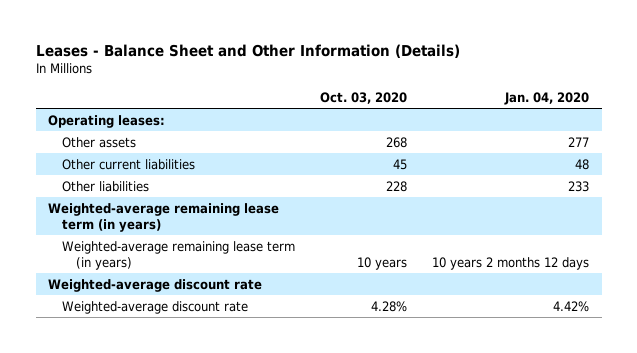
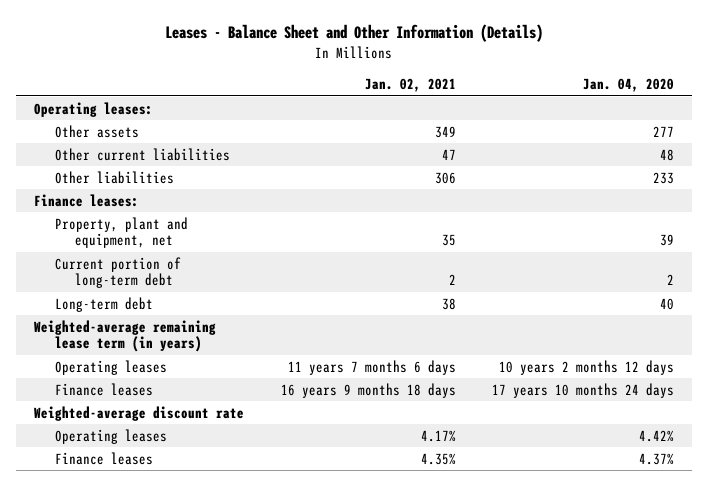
- | Oct. 03, 2020 | Jan. 04, 2020
+ | Jan. 02, 2021 | Jan. 04, 2020
+ Finance leases:
+ Property, plant and equipment, net | 35 | 39
+ Current portion of long-term debt | 2 | 2
+ Long-term debt | 38 | 40
- Weighted-average remaining lease term (in years) | 10 years | 10 years 2 months 12 days
+ Operating leases | 11 years 7 months 6 days | 10 years 2 months 12 days
+ Finance leases | 16 years 9 months 18 days | 17 years 10 months 24 days
- Weighted-average discount rate | 4.28% | 4.42%
+ Operating leases | 4.17% | 4.42%
+ Finance leases | 4.35% | 4.37%

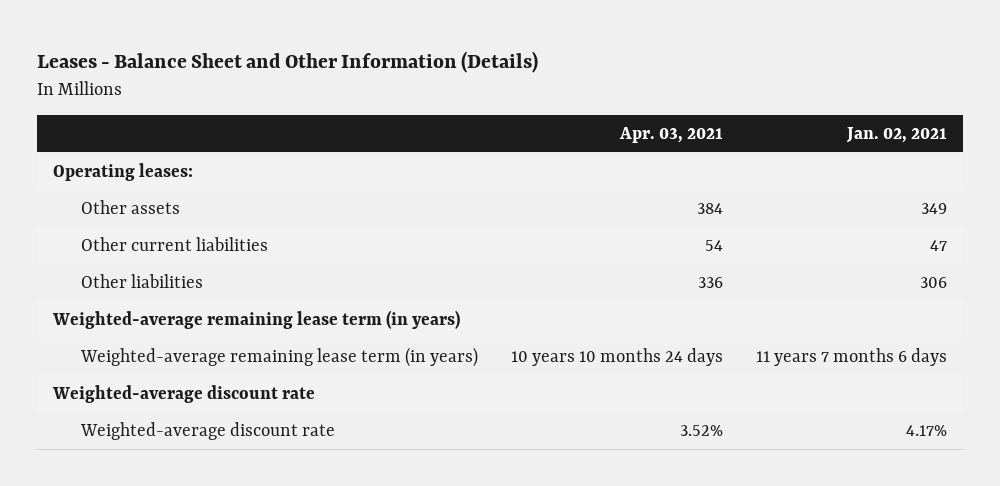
- | Jan. 02, 2021 | Jan. 04, 2020
+ | Apr. 03, 2021 | Jan. 02, 2021
- Finance leases:
- Property, plant and equipment, net | 35 | 39
- Current portion of long-term debt | 2 | 2
- Long-term debt | 38 | 40
- Operating leases | 11 years 7 months 6 days | 10 years 2 months 12 days
- Finance leases | 16 years 9 months 18 days | 17 years 10 months 24 days
+ Weighted-average remaining lease term (in years) | 10 years 10 months 24 days | 11 years 7 months 6 days
- Operating leases | 4.17% | 4.42%
- Finance leases | 4.35% | 4.37%
+ Weighted-average discount rate | 3.52% | 4.17%

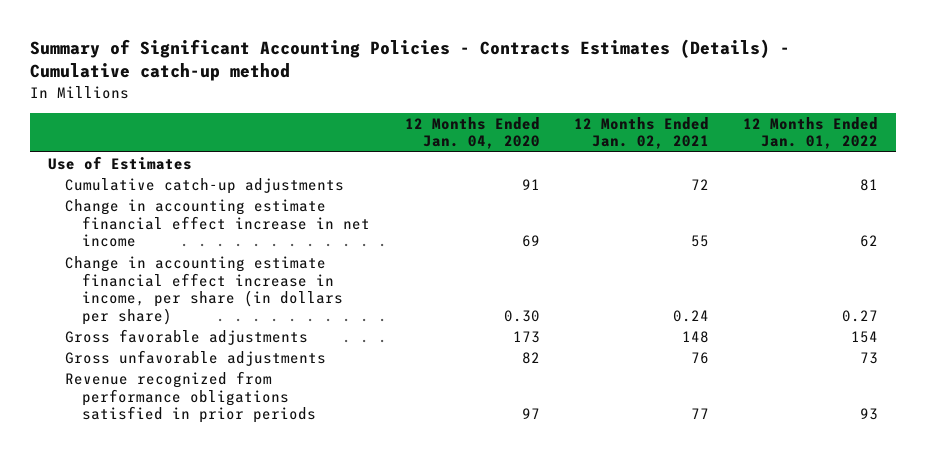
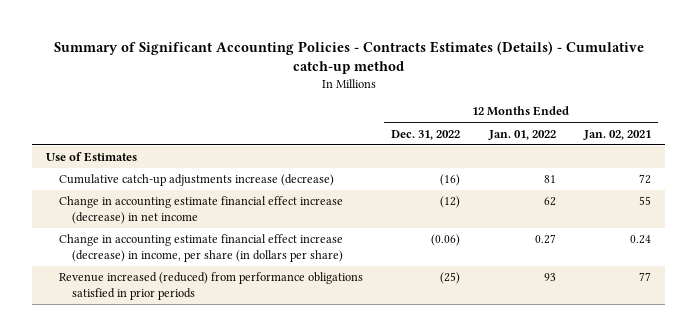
- | 12 Months Ended Jan. 04, 2020 | 12 Months Ended Jan. 02, 2021 | 12 Months Ended Jan. 01, 2022
+ | 12 Months Ended Dec. 31, 2022 | 12 Months Ended Jan. 01, 2022 | 12 Months Ended Jan. 02, 2021
- Cumulative catch-up adjustments | 91 | 72 | 81
- Change in accounting estimate financial effect increase in net income | 69 | 55 | 62
- Change in accounting estimate financial effect increase in income, per share (in dollars per share) | 0.30 | 0.24 | 0.27
- Gross favorable adjustments | 173 | 148 | 154
- Gross unfavorable adjustments | 82 | 76 | 73
- Revenue recognized from performance obligations satisfied in prior periods | 97 | 77 | 93
+ Cumulative catch-up adjustments increase (decrease) | (16) | 81 | 72
+ Change in accounting estimate financial effect increase (decrease) in net income | (12) | 62 | 55
+ Change in accounting estimate financial effect increase (decrease) in income, per share (in dollars per share) | (0.06) | 0.27 | 0.24
+ Revenue increased (reduced) from performance obligations satisfied in prior periods | (25) | 93 | 77

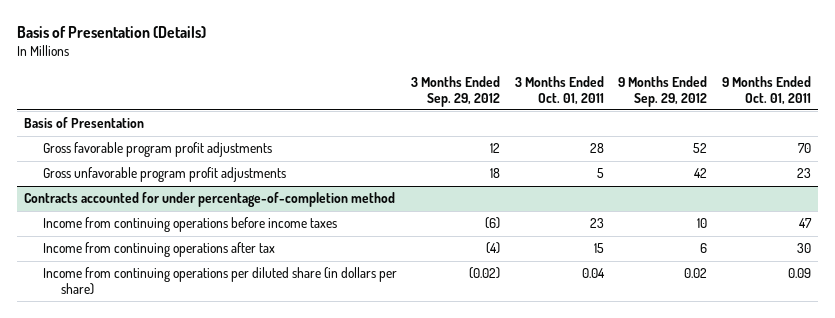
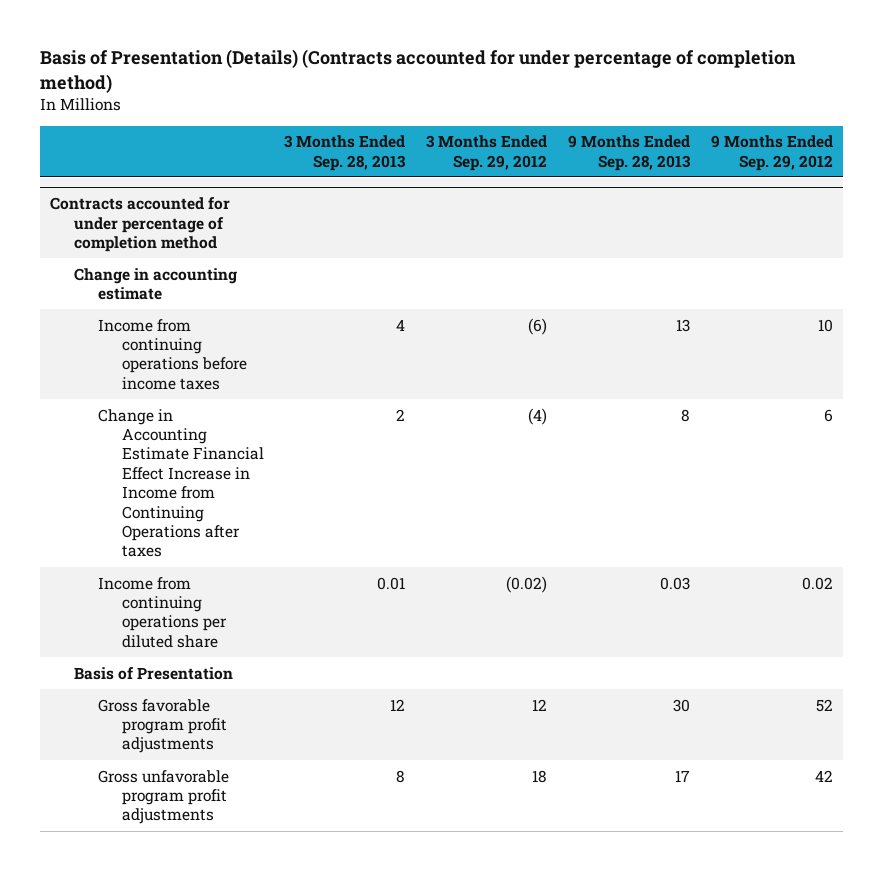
- Basis of Presentation (Details)
+ Basis of Presentation (Details) (Contracts accounted for under percentage of completion method)
- | 3 Months Ended Sep. 29, 2012 | 3 Months Ended Oct. 01, 2011 | 9 Months Ended Sep. 29, 2012 | 9 Months Ended Oct. 01, 2011
+ | 3 Months Ended Sep. 28, 2013 | 3 Months Ended Sep. 29, 2012 | 9 Months Ended Sep. 28, 2013 | 9 Months Ended Sep. 29, 2012
+ Contracts accounted for under percentage of completion method
+ Change in accounting estimate
+ Income from continuing operations before income taxes | 4 | (6) | 13 | 10
+ Change in Accounting Estimate Financial Effect Increase in Income from Continuing Operations after taxes | 2 | (4) | 8 | 6
+ Income from continuing operations per diluted share | 0.01 | (0.02) | 0.03 | 0.02
- Contracts accounted for under percentage-of-completion method
- Income from continuing operations before income taxes | (6) | 23 | 10 | 47
- Income from continuing operations after tax | (4) | 15 | 6 | 30
- Income from continuing operations per diluted share (in dollars per share) | (0.02) | 0.04 | 0.02 | 0.09

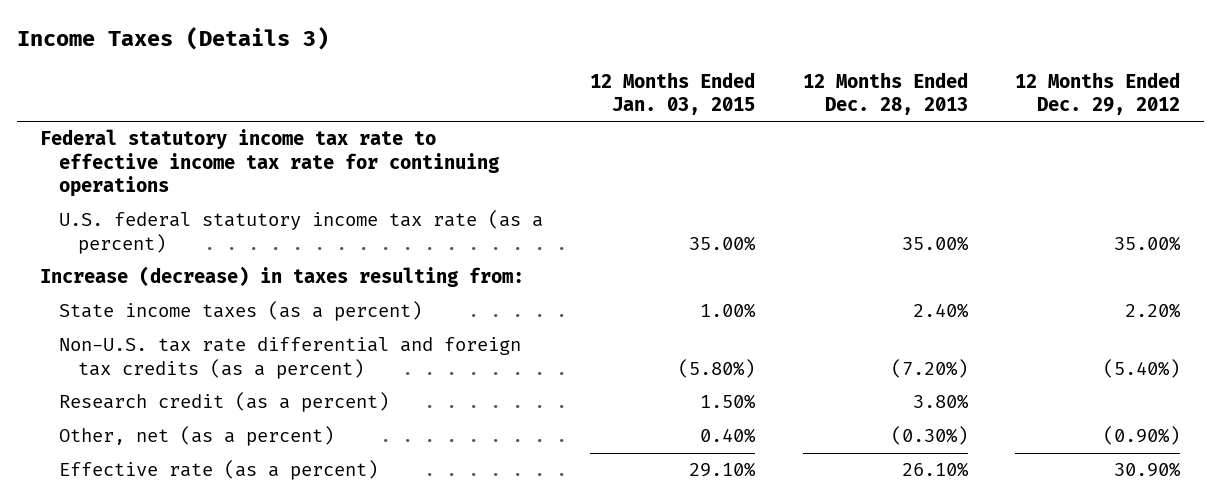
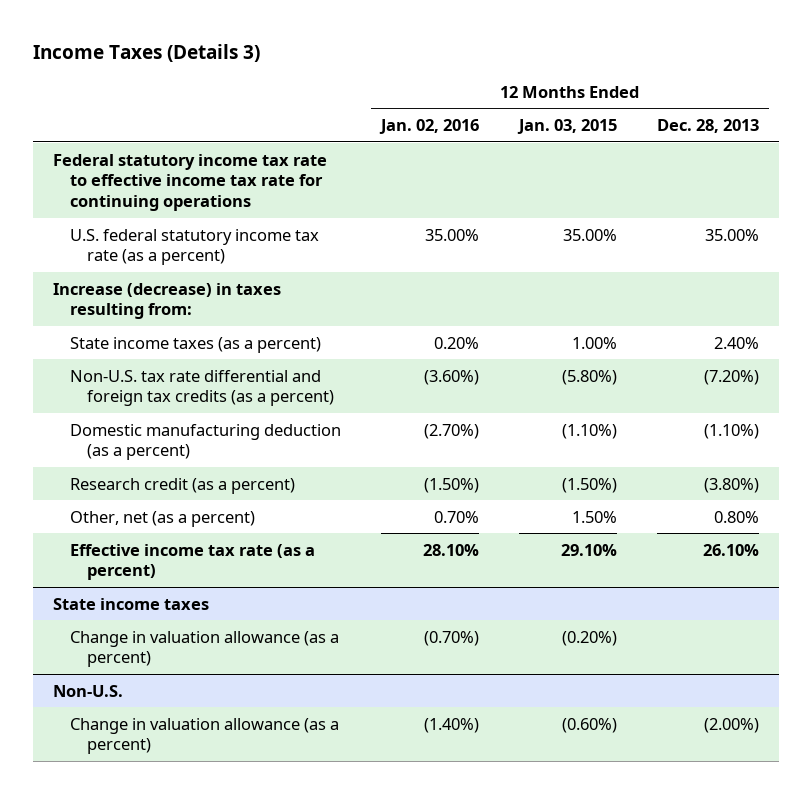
- | 12 Months Ended Jan. 03, 2015 | 12 Months Ended Dec. 28, 2013 | 12 Months Ended Dec. 29, 2012
+ | 12 Months Ended Jan. 02, 2016 | 12 Months Ended Jan. 03, 2015 | 12 Months Ended Dec. 28, 2013
- Research credit (as a percent) | 1.50% | 3.80% |
- Other, net (as a percent) | 0.40% | (0.30%) | (0.90%)
- Effective rate (as a percent) | 29.10% | 26.10% | 30.90%
+ Domestic manufacturing deduction (as a percent) | (2.70%) | (1.10%) | (1.10%)
+ Research credit (as a percent) | (1.50%) | (1.50%) | (3.80%)
+ Other, net (as a percent) | 0.70% | 1.50% | 0.80%
+ Effective income tax rate (as a percent) | 28.10% | 29.10% | 26.10%
+ State income taxes
+ Change in valuation allowance (as a percent) | (0.70%) | (0.20%) |
+ Non-U.S.
+ Change in valuation allowance (as a percent) | (1.40%) | (0.60%) | (2.00%)

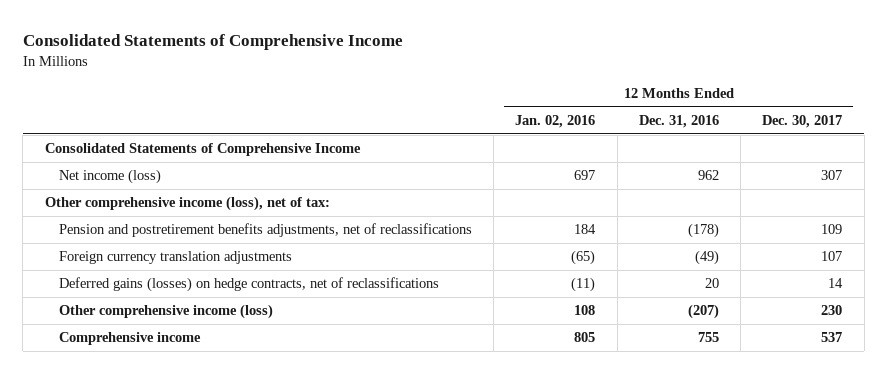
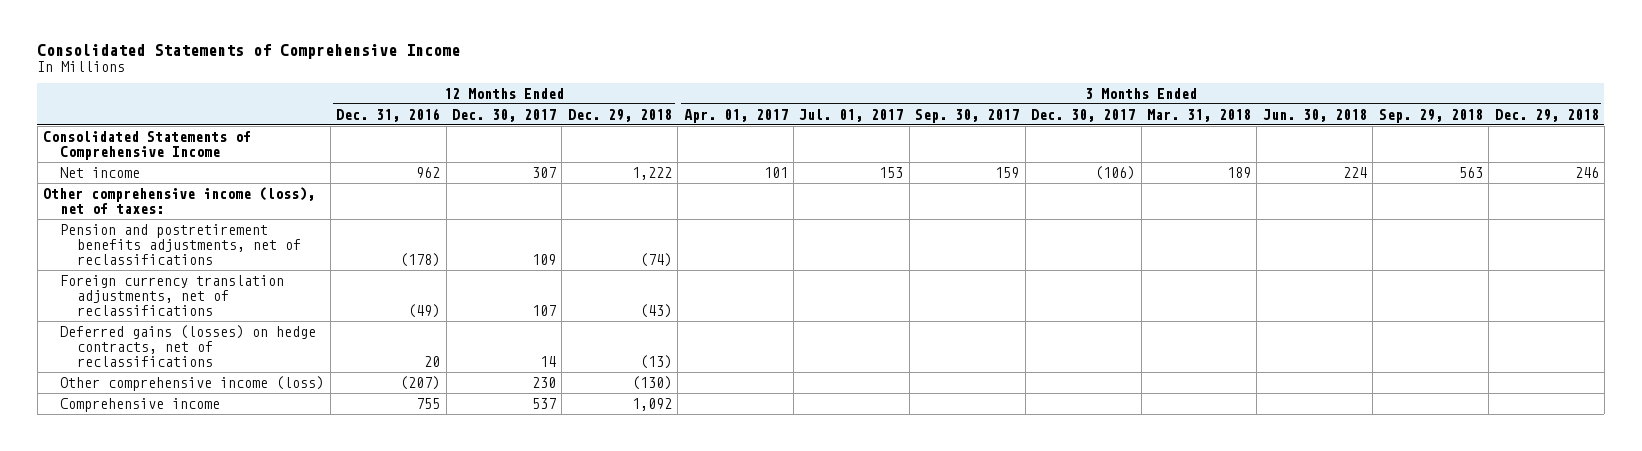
- | 12 Months Ended Jan. 02, 2016 | 12 Months Ended Dec. 31, 2016 | 12 Months Ended Dec. 30, 2017
+ | 12 Months Ended Dec. 31, 2016 | 12 Months Ended Dec. 30, 2017 | 12 Months Ended Dec. 29, 2018 | 3 Months Ended Apr. 01, 2017 | 3 Months Ended Jul. 01, 2017 | 3 Months Ended Sep. 30, 2017 | 3 Months Ended Dec. 30, 2017 | 3 Months Ended Mar. 31, 2018 | 3 Months Ended Jun. 30, 2018 | 3 Months Ended Sep. 29, 2018 | 3 Months Ended Dec. 29, 2018
- Net income (loss) | 697 | 962 | 307
- Other comprehensive income (loss), net of tax:
+ Net income | 962 | 307 | 1,222 | 101 | 153 | 159 | (106) | 189 | 224 | 563 | 246
+ Other comprehensive income (loss), net of taxes:
- Foreign currency translation adjustments | (65) | (49) | 107
+ Foreign currency translation adjustments, net of reclassifications | (49) | 107 | (43) | | | | | | | |

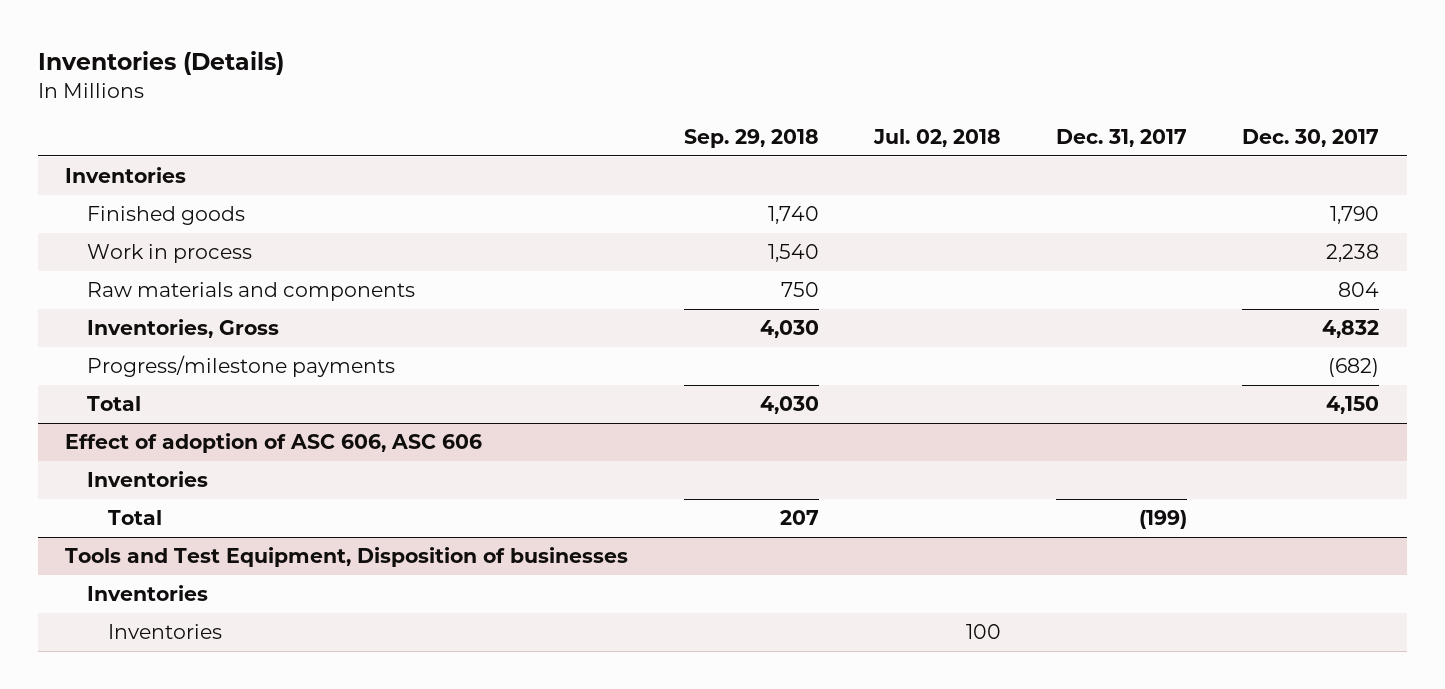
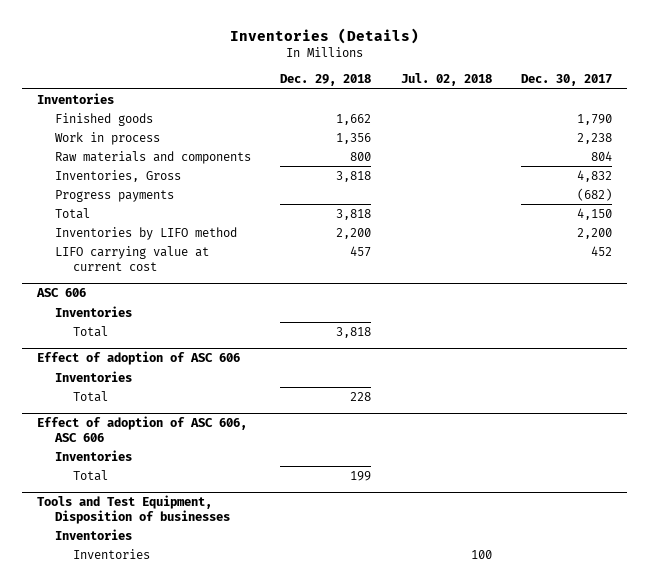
- | Sep. 29, 2018 | Jul. 02, 2018 | Dec. 31, 2017 | Dec. 30, 2017
+ | Dec. 29, 2018 | Jul. 02, 2018 | Dec. 30, 2017
- Progress/milestone payments | | | | (682)
+ Progress payments | | | (682)
+ Inventories by LIFO method | 2,200 | | 2,200
+ LIFO carrying value at current cost | 457 | | 452
+ ASC 606
+ Inventories
+ Total | 3,818 | |
+ Effect of adoption of ASC 606
+ Inventories
+ Total | 228 | |

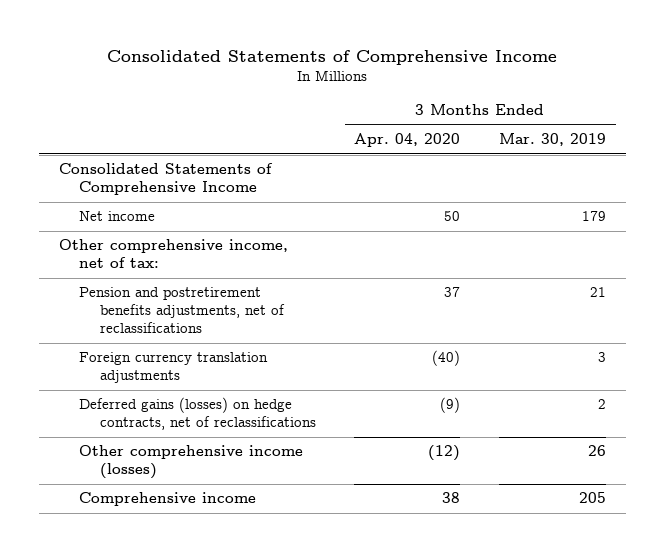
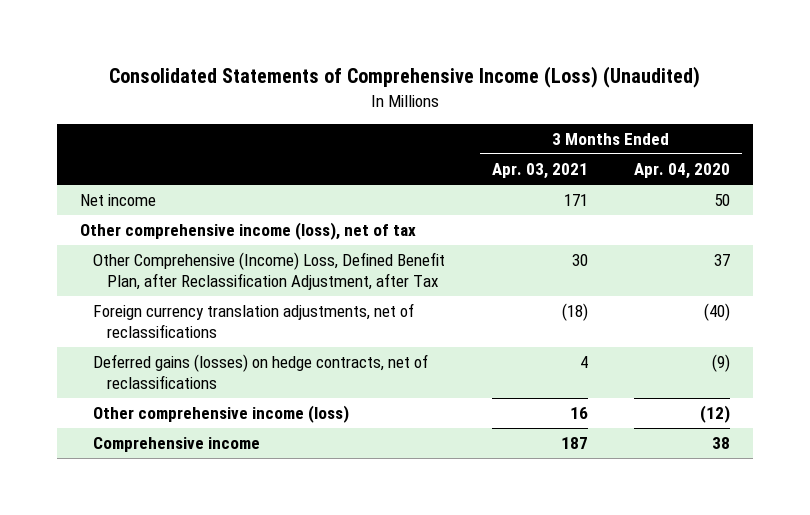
- Consolidated Statements of Comprehensive Income
+ Consolidated Statements of Comprehensive Income (Loss) (Unaudited)
- | 3 Months Ended Apr. 04, 2020 | 3 Months Ended Mar. 30, 2019
+ | 3 Months Ended Apr. 03, 2021 | 3 Months Ended Apr. 04, 2020
- Consolidated Statements of Comprehensive Income
- Other comprehensive income, net of tax:
- Pension and postretirement benefits adjustments, net of reclassifications | 37 | 21
- Foreign currency translation adjustments | (40) | 3
+ Other comprehensive income (loss), net of tax
+ Other Comprehensive (Income) Loss, Defined Benefit Plan, after Reclassification Adjustment, after Tax | 30 | 37
+ Foreign currency translation adjustments, net of reclassifications | (18) | (40)
- Other comprehensive income (losses) | (12) | 26
+ Other comprehensive income (loss) | 16 | (12)

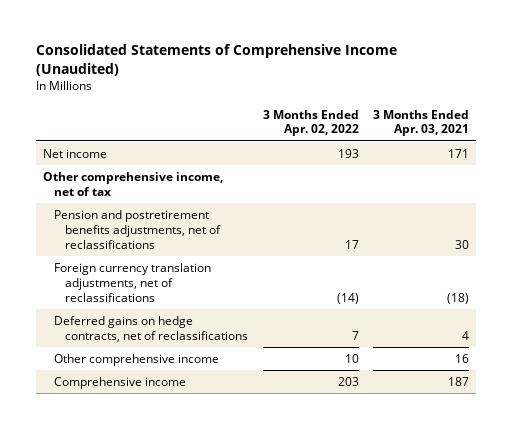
- Consolidated Statements of Comprehensive Income (Loss) (Unaudited)
+ Consolidated Statements of Comprehensive Income (Unaudited)
- | 3 Months Ended Apr. 03, 2021 | 3 Months Ended Apr. 04, 2020
+ | 3 Months Ended Apr. 02, 2022 | 3 Months Ended Apr. 03, 2021
- Other comprehensive income (loss), net of tax
- Other Comprehensive (Income) Loss, Defined Benefit Plan, after Reclassification Adjustment, after Tax | 30 | 37
+ Other comprehensive income, net of tax
+ Pension and postretirement benefits adjustments, net of reclassifications | 17 | 30
- Deferred gains (losses) on hedge contracts, net of reclassifications | 4 | (9)
- Other comprehensive income (loss) | 16 | (12)
+ Deferred gains on hedge contracts, net of reclassifications | 7 | 4
+ Other comprehensive income | 10 | 16

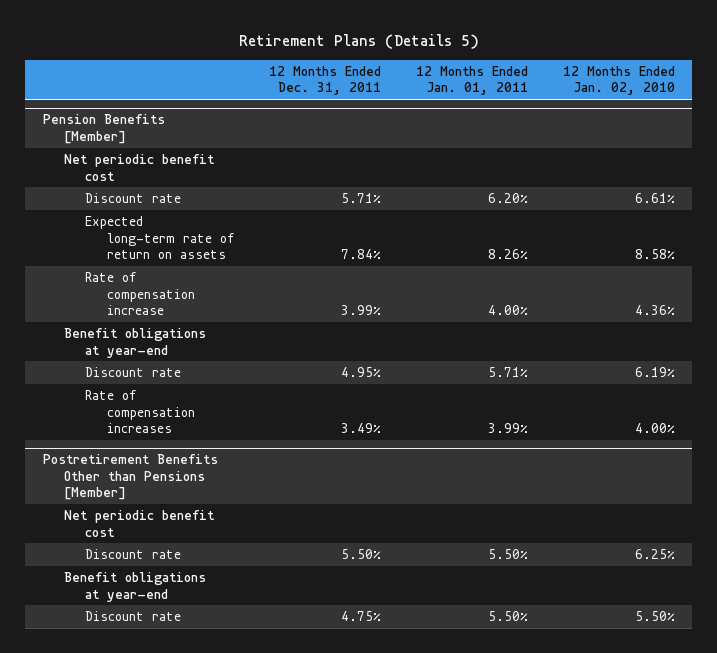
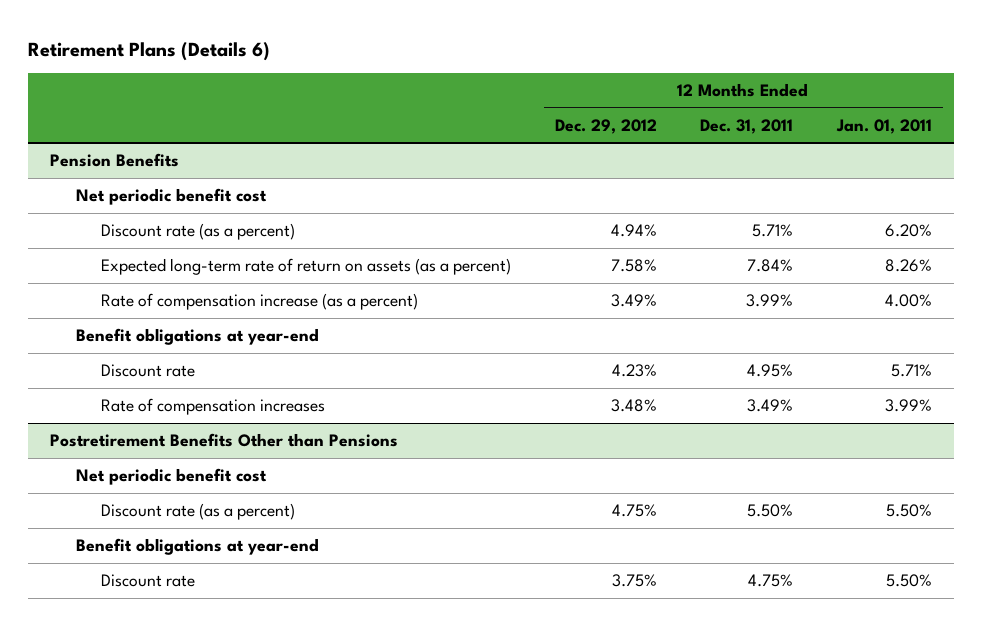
- Retirement Plans (Details 5)
+ Retirement Plans (Details 6)
- | 12 Months Ended Dec. 31, 2011 | 12 Months Ended Jan. 01, 2011 | 12 Months Ended Jan. 02, 2010
+ | 12 Months Ended Dec. 29, 2012 | 12 Months Ended Dec. 31, 2011 | 12 Months Ended Jan. 01, 2011
- Pension Benefits [Member]
+ Pension Benefits
- Discount rate | 5.71% | 6.20% | 6.61%
- Expected long-term rate of return on assets | 7.84% | 8.26% | 8.58%
- Rate of compensation increase | 3.99% | 4.00% | 4.36%
+ Discount rate (as a percent) | 4.94% | 5.71% | 6.20%
+ Expected long-term rate of return on assets (as a percent) | 7.58% | 7.84% | 8.26%
+ Rate of compensation increase (as a percent) | 3.49% | 3.99% | 4.00%
- Postretirement Benefits Other than Pensions [Member]
+ Postretirement Benefits Other than Pensions
- Discount rate | 5.50% | 5.50% | 6.25%
+ Discount rate (as a percent) | 4.75% | 5.50% | 5.50%

